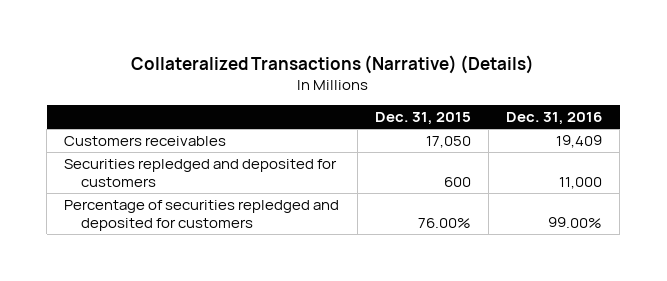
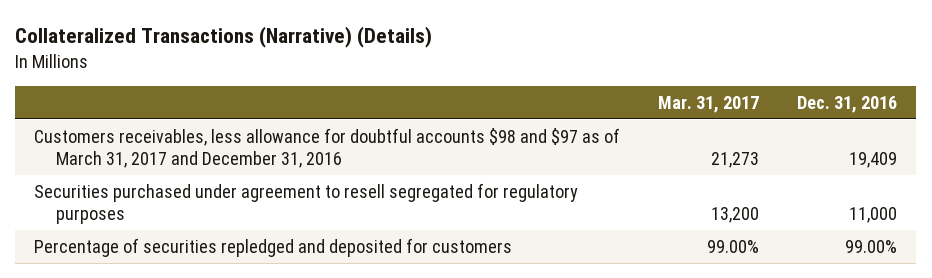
- | Dec. 31, 2015 | Dec. 31, 2016
+ | Mar. 31, 2017 | Dec. 31, 2016
- Customers receivables | 17,050 | 19,409
- Securities repledged and deposited for customers | 600 | 11,000
+ Customers receivables, less allowance for doubtful accounts $98 and $97 as of March 31, 2017 and December 31, 2016 | 21,273 | 19,409
+ Securities purchased under agreement to resell segregated for regulatory purposes | 13,200 | 11,000

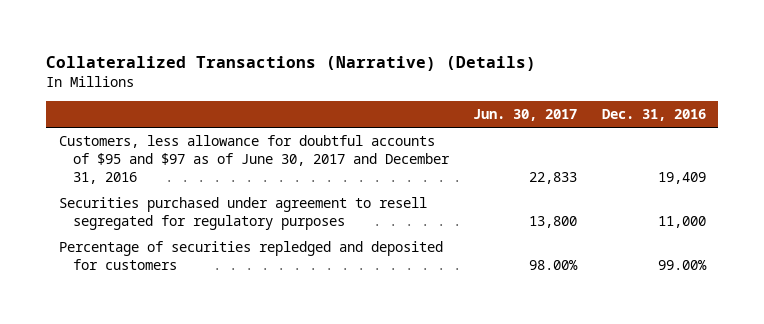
- | Mar. 31, 2017 | Dec. 31, 2016
+ | Jun. 30, 2017 | Dec. 31, 2016
- Customers receivables, less allowance for doubtful accounts $98 and $97 as of March 31, 2017 and December 31, 2016 | 21,273 | 19,409
+ Customers, less allowance for doubtful accounts of $95 and $97 as of June 30, 2017 and December 31, 2016 | 22,833 | 19,409

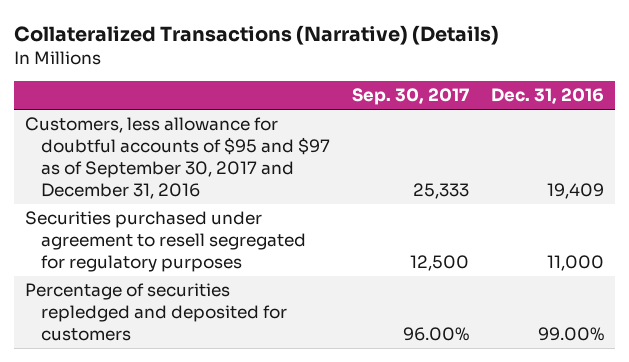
- | Jun. 30, 2017 | Dec. 31, 2016
+ | Sep. 30, 2017 | Dec. 31, 2016
- Customers, less allowance for doubtful accounts of $95 and $97 as of June 30, 2017 and December 31, 2016 | 22,833 | 19,409
+ Customers, less allowance for doubtful accounts of $95 and $97 as of September 30, 2017 and December 31, 2016 | 25,333 | 19,409

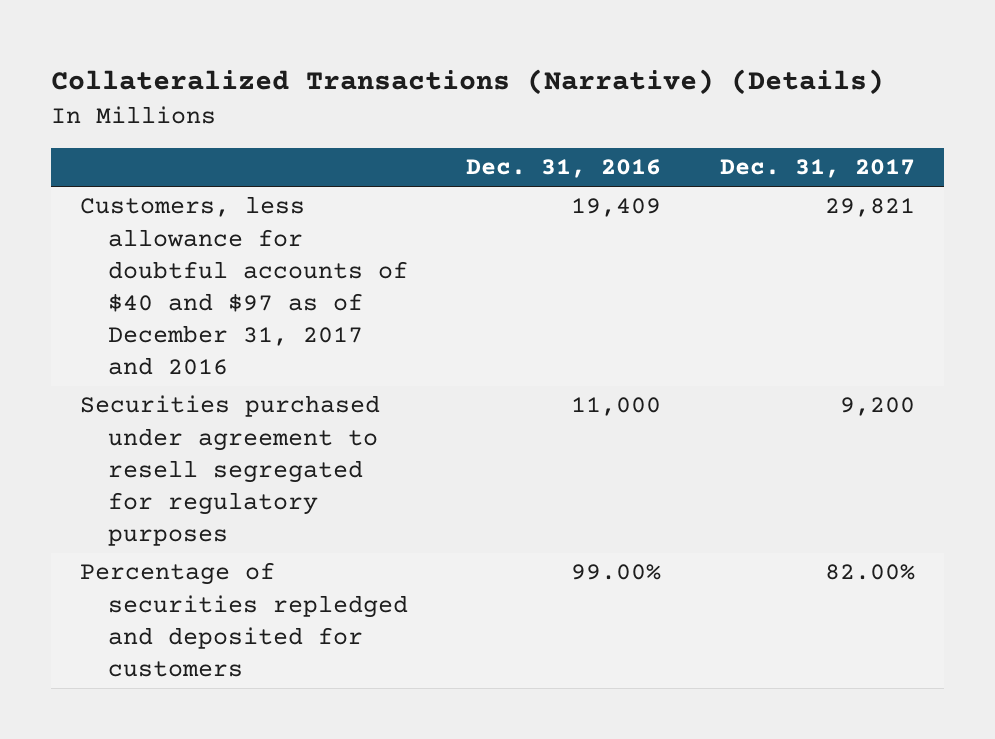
- | Sep. 30, 2017 | Dec. 31, 2016
+ | Dec. 31, 2016 | Dec. 31, 2017
- Customers, less allowance for doubtful accounts of $95 and $97 as of September 30, 2017 and December 31, 2016 | 25,333 | 19,409
+ Customers, less allowance for doubtful accounts of $40 and $97 as of December 31, 2017 and 2016 | 19,409 | 29,821

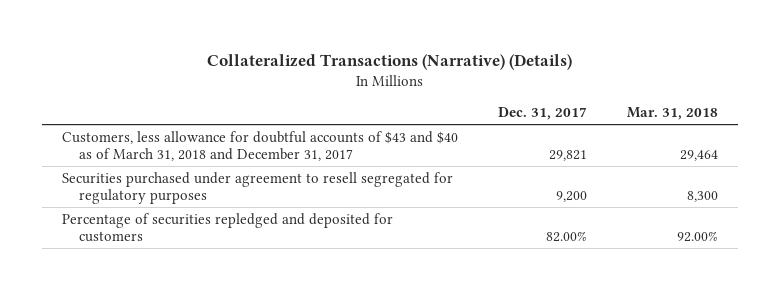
- | Dec. 31, 2016 | Dec. 31, 2017
+ | Dec. 31, 2017 | Mar. 31, 2018
- Customers, less allowance for doubtful accounts of $40 and $97 as of December 31, 2017 and 2016 | 19,409 | 29,821
+ Customers, less allowance for doubtful accounts of $43 and $40 as of March 31, 2018 and December 31, 2017 | 29,821 | 29,464

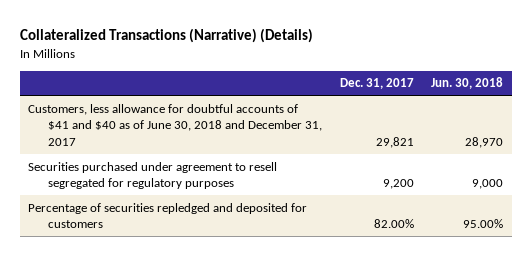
- | Dec. 31, 2017 | Mar. 31, 2018
+ | Dec. 31, 2017 | Jun. 30, 2018
- Customers, less allowance for doubtful accounts of $43 and $40 as of March 31, 2018 and December 31, 2017 | 29,821 | 29,464
+ Customers, less allowance for doubtful accounts of $41 and $40 as of June 30, 2018 and December 31, 2017 | 29,821 | 28,970

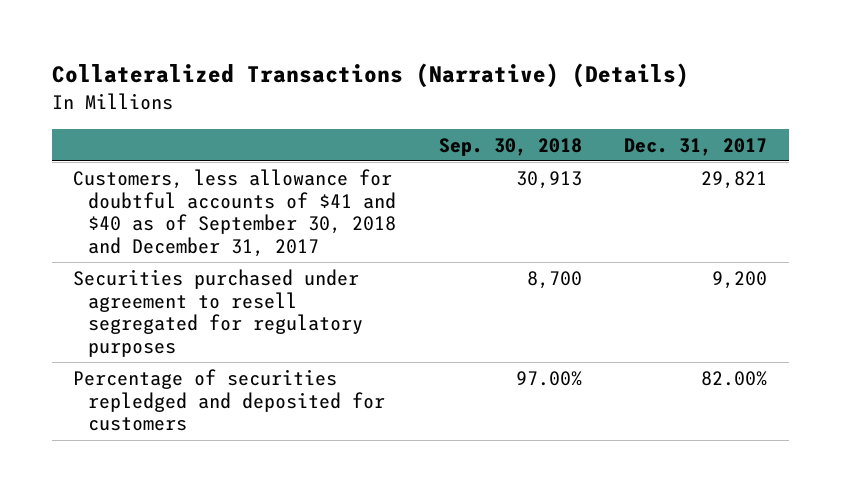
- | Dec. 31, 2017 | Jun. 30, 2018
+ | Sep. 30, 2018 | Dec. 31, 2017
- Customers, less allowance for doubtful accounts of $41 and $40 as of June 30, 2018 and December 31, 2017 | 29,821 | 28,970
+ Customers, less allowance for doubtful accounts of $41 and $40 as of September 30, 2018 and December 31, 2017 | 30,913 | 29,821

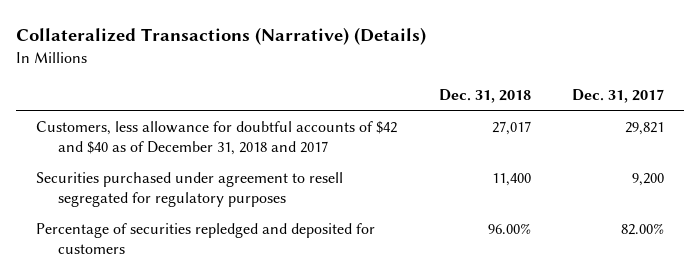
- | Sep. 30, 2018 | Dec. 31, 2017
+ | Dec. 31, 2018 | Dec. 31, 2017
- Customers, less allowance for doubtful accounts of $41 and $40 as of September 30, 2018 and December 31, 2017 | 30,913 | 29,821
+ Customers, less allowance for doubtful accounts of $42 and $40 as of December 31, 2018 and 2017 | 27,017 | 29,821

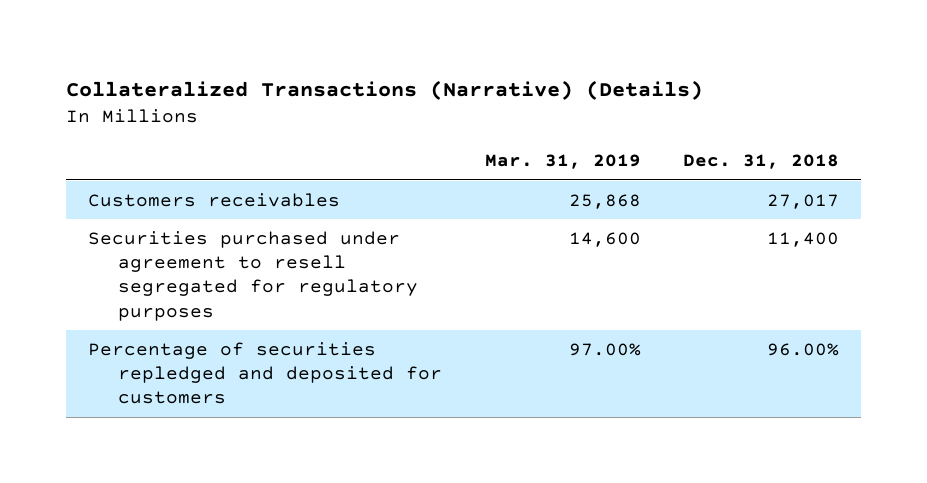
- | Dec. 31, 2018 | Dec. 31, 2017
+ | Mar. 31, 2019 | Dec. 31, 2018
- Customers, less allowance for doubtful accounts of $42 and $40 as of December 31, 2018 and 2017 | 27,017 | 29,821
+ Customers receivables | 25,868 | 27,017

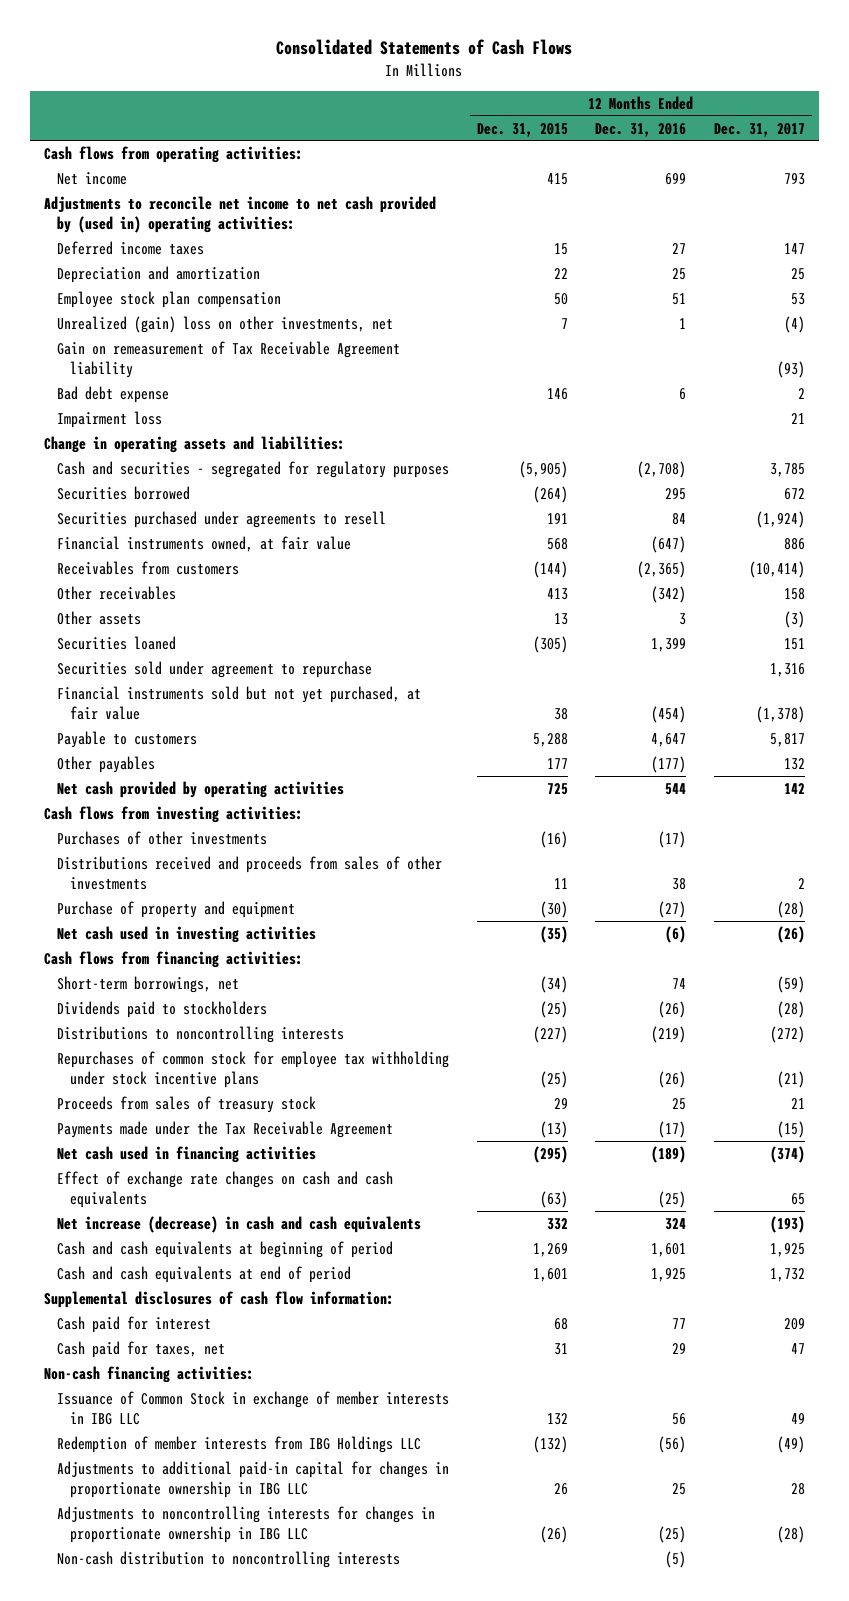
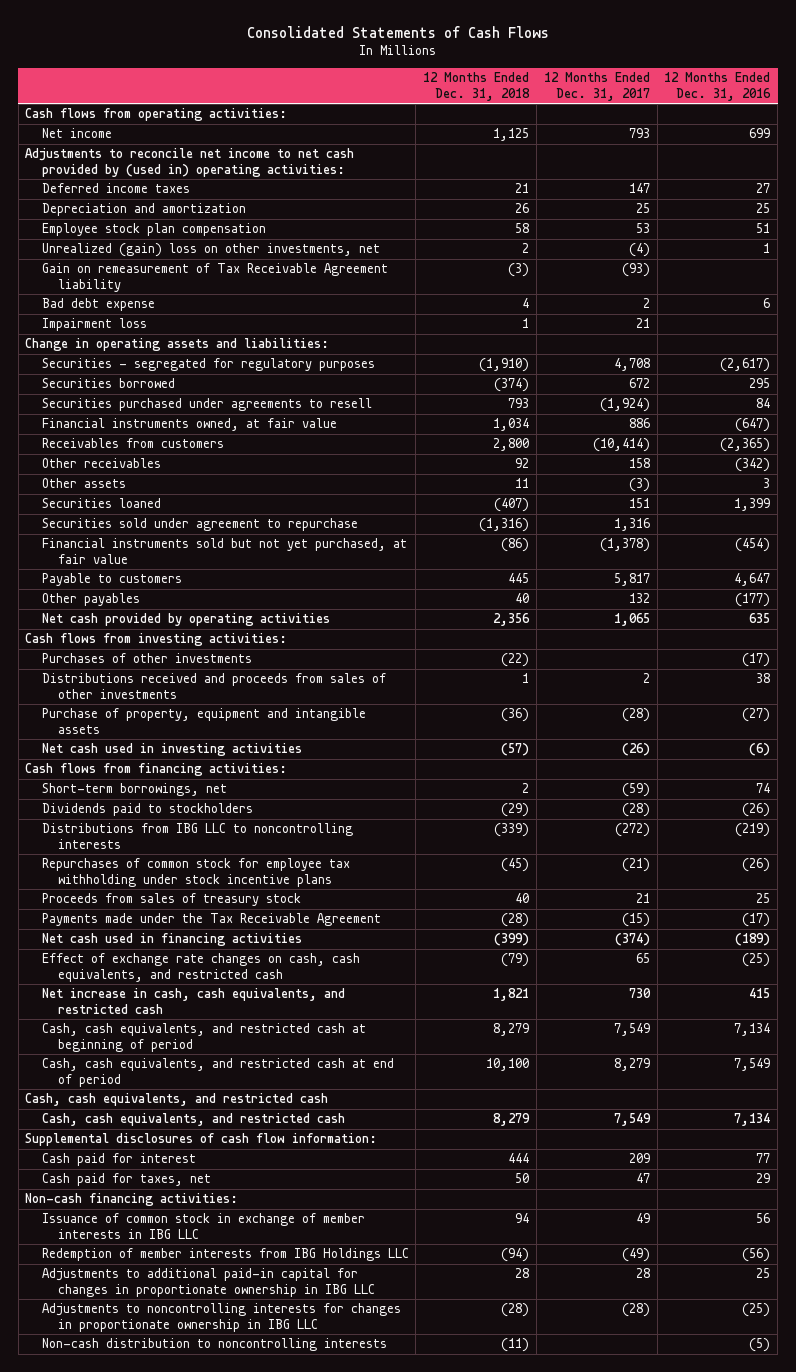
- | 12 Months Ended Dec. 31, 2015 | 12 Months Ended Dec. 31, 2016 | 12 Months Ended Dec. 31, 2017
+ | 12 Months Ended Dec. 31, 2018 | 12 Months Ended Dec. 31, 2017 | 12 Months Ended Dec. 31, 2016
- Cash and securities - segregated for regulatory purposes | (5,905) | (2,708) | 3,785
+ Securities - segregated for regulatory purposes | (1,910) | 4,708 | (2,617)
- Net cash provided by operating activities | 725 | 544 | 142
+ Net cash provided by operating activities | 2,356 | 1,065 | 635
- Purchase of property and equipment | (30) | (27) | (28)
+ Purchase of property, equipment and intangible assets | (36) | (28) | (27)
- Distributions to noncontrolling interests | (227) | (219) | (272)
+ Distributions from IBG LLC to noncontrolling interests | (339) | (272) | (219)
- Effect of exchange rate changes on cash and cash equivalents | (63) | (25) | 65
- Net increase (decrease) in cash and cash equivalents | 332 | 324 | (193)
- Cash and cash equivalents at beginning of period | 1,269 | 1,601 | 1,925
- Cash and cash equivalents at end of period | 1,601 | 1,925 | 1,732
+ Effect of exchange rate changes on cash, cash equivalents, and restricted cash | (79) | 65 | (25)
+ Net increase in cash, cash equivalents, and restricted cash | 1,821 | 730 | 415
+ Cash, cash equivalents, and restricted cash at beginning of period | 8,279 | 7,549 | 7,134
+ Cash, cash equivalents, and restricted cash at end of period | 10,100 | 8,279 | 7,549
+ Cash, cash equivalents, and restricted cash
+ Cash, cash equivalents, and restricted cash | 8,279 | 7,549 | 7,134
- Issuance of Common Stock in exchange of member interests in IBG LLC | 132 | 56 | 49
+ Issuance of common stock in exchange of member interests in IBG LLC | 94 | 49 | 56

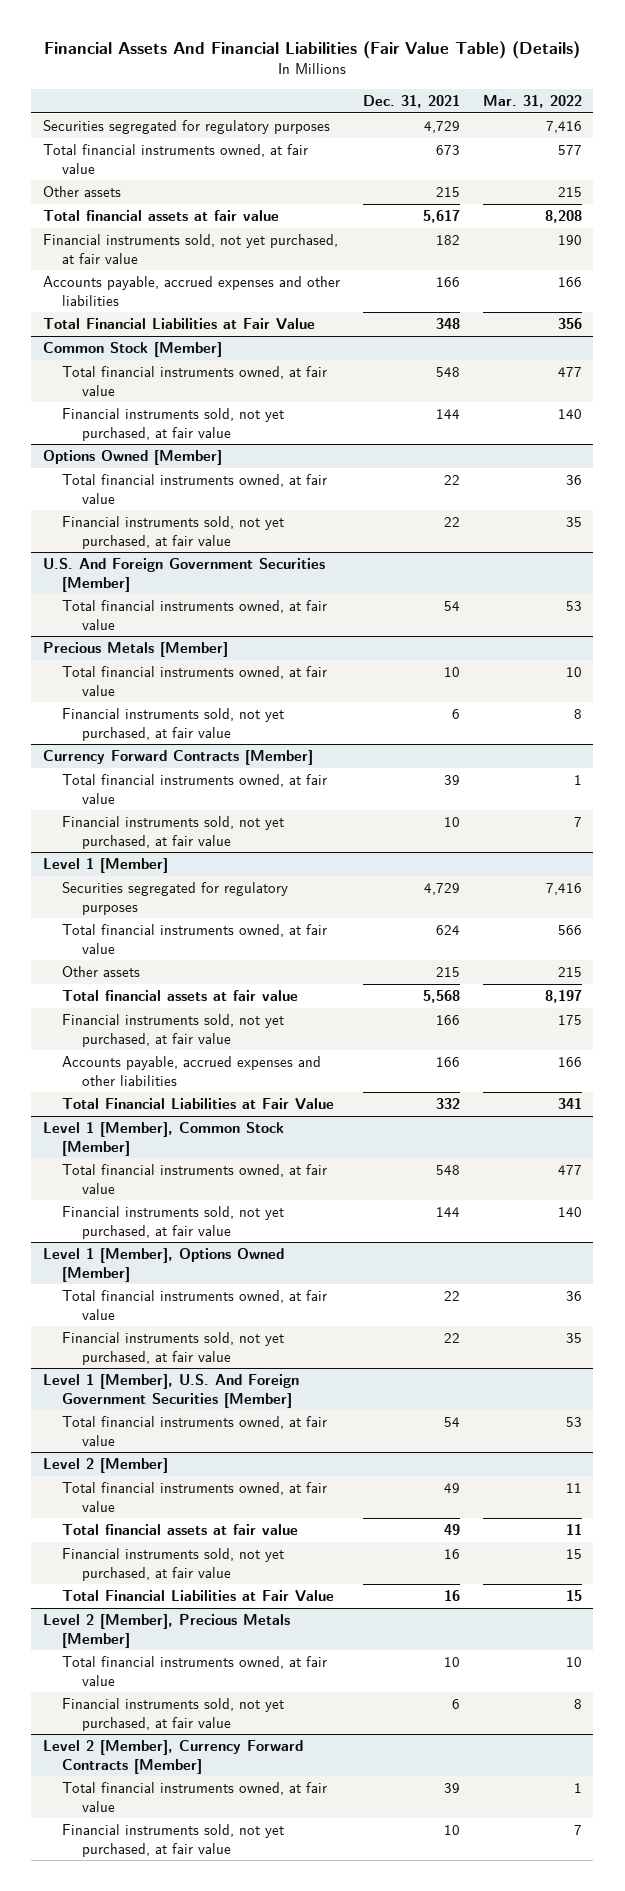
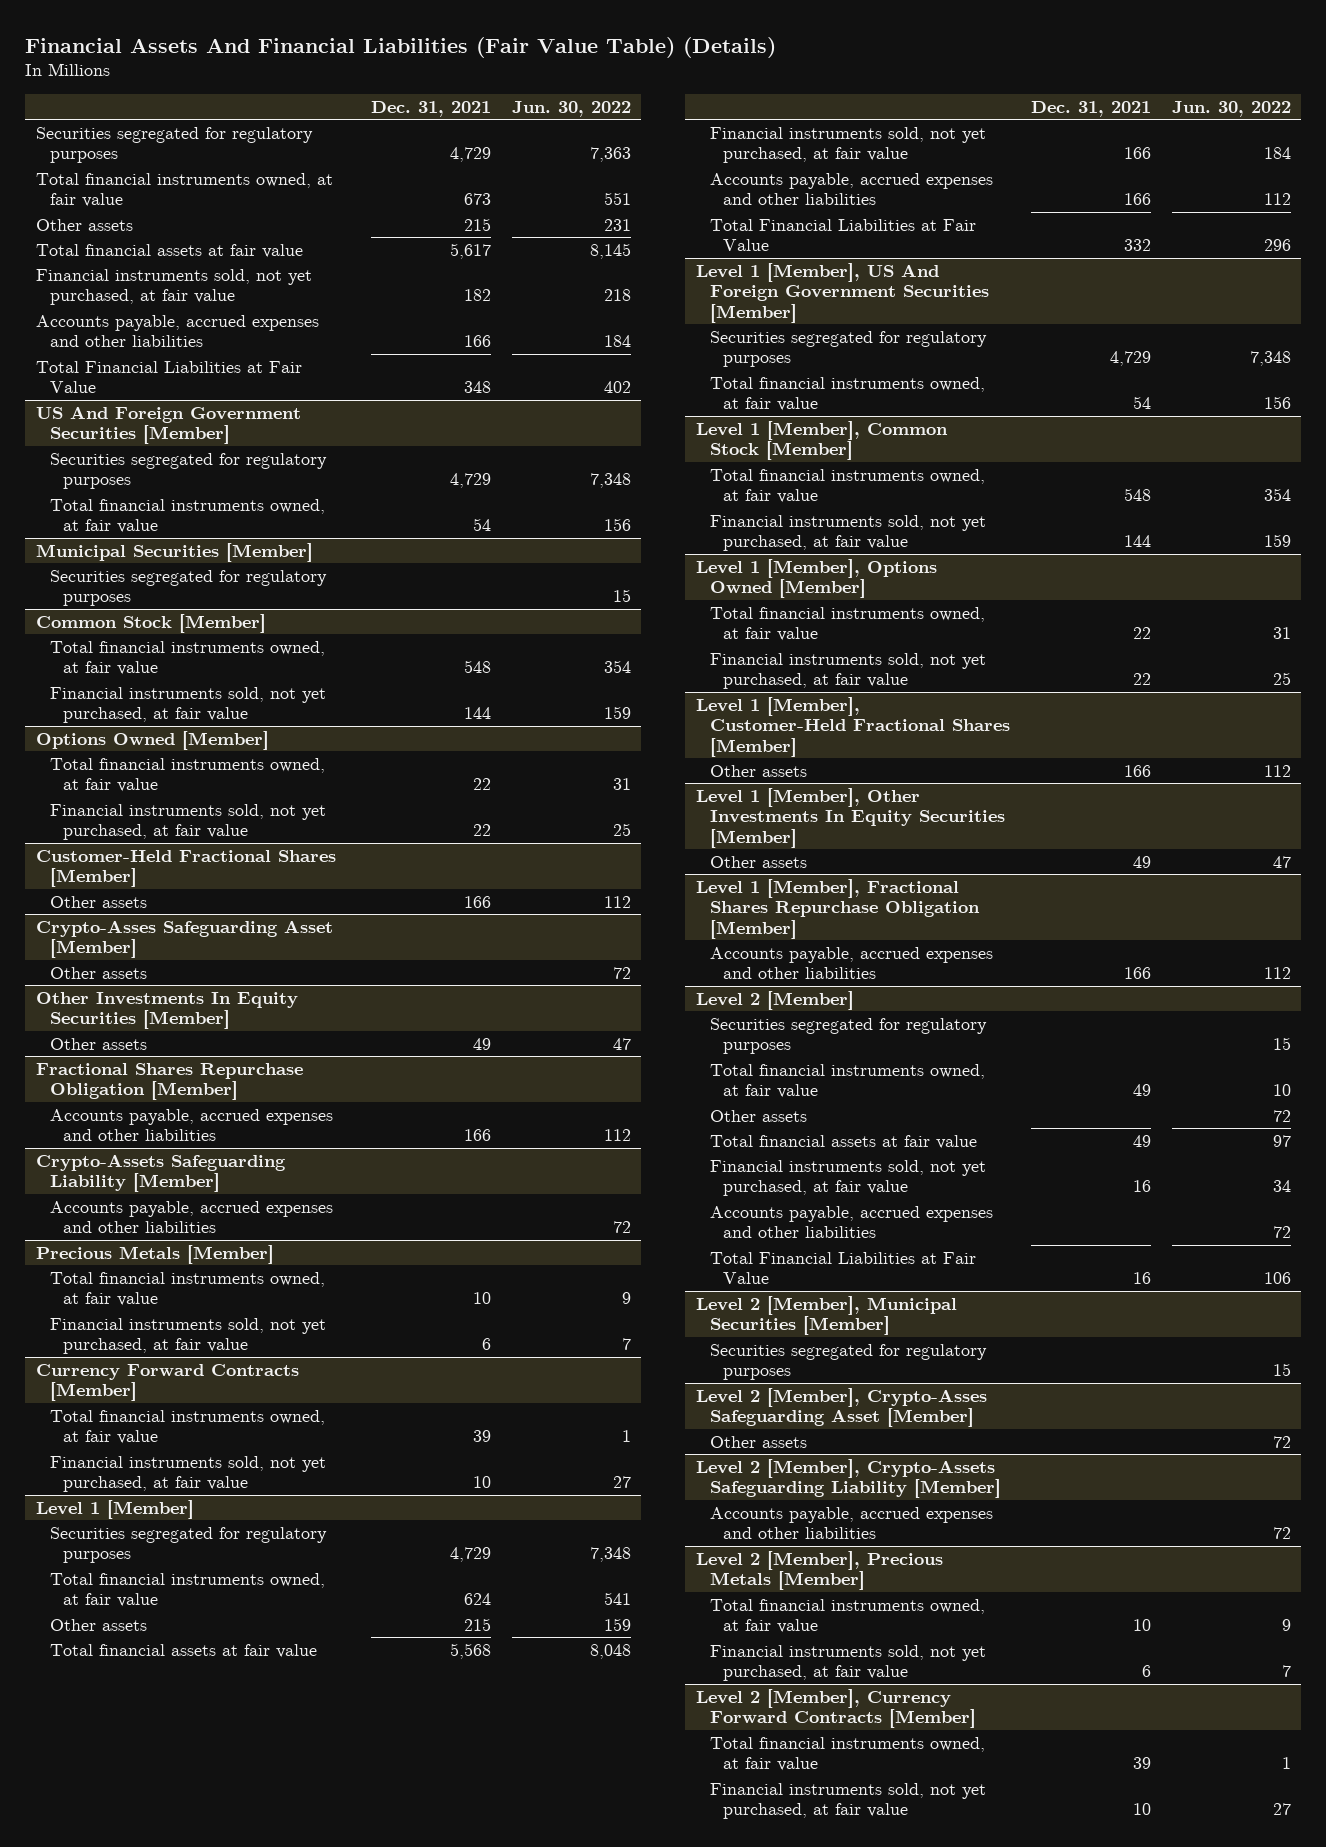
- | Dec. 31, 2021 | Mar. 31, 2022
+ | Dec. 31, 2021 | Jun. 30, 2022
+ US And Foreign Government Securities [Member]
+ Securities segregated for regulatory purposes | 4,729 | 7,348
+ Total financial instruments owned, at fair value | 54 | 156
+ Municipal Securities [Member]
+ Securities segregated for regulatory purposes | | 15
- U.S. And Foreign Government Securities [Member]
- Total financial instruments owned, at fair value | 54 | 53
+ Customer-Held Fractional Shares [Member]
+ Other assets | 166 | 112
+ Crypto-Asses Safeguarding Asset [Member]
+ Other assets | | 72
+ Other Investments In Equity Securities [Member]
+ Other assets | 49 | 47
+ Fractional Shares Repurchase Obligation [Member]
+ Accounts payable, accrued expenses and other liabilities | 166 | 112
+ Crypto-Assets Safeguarding Liability [Member]
+ Accounts payable, accrued expenses and other liabilities | | 72
+ Level 1 [Member], US And Foreign Government Securities [Member]
+ Securities segregated for regulatory purposes | 4,729 | 7,348
+ Total financial instruments owned, at fair value | 54 | 156
- Level 1 [Member], U.S. And Foreign Government Securities [Member]
- Total financial instruments owned, at fair value | 54 | 53
+ Level 1 [Member], Customer-Held Fractional Shares [Member]
+ Other assets | 166 | 112
+ Level 1 [Member], Other Investments In Equity Securities [Member]
+ Other assets | 49 | 47
+ Level 1 [Member], Fractional Shares Repurchase Obligation [Member]
+ Accounts payable, accrued expenses and other liabilities | 166 | 112
@ Level 2 [Member]
+ Securities segregated for regulatory purposes | | 15
+ Other assets | | 72
+ Accounts payable, accrued expenses and other liabilities | | 72
+ Level 2 [Member], Municipal Securities [Member]
+ Securities segregated for regulatory purposes | | 15
+ Level 2 [Member], Crypto-Asses Safeguarding Asset [Member]
+ Other assets | | 72
+ Level 2 [Member], Crypto-Assets Safeguarding Liability [Member]
+ Accounts payable, accrued expenses and other liabilities | | 72

